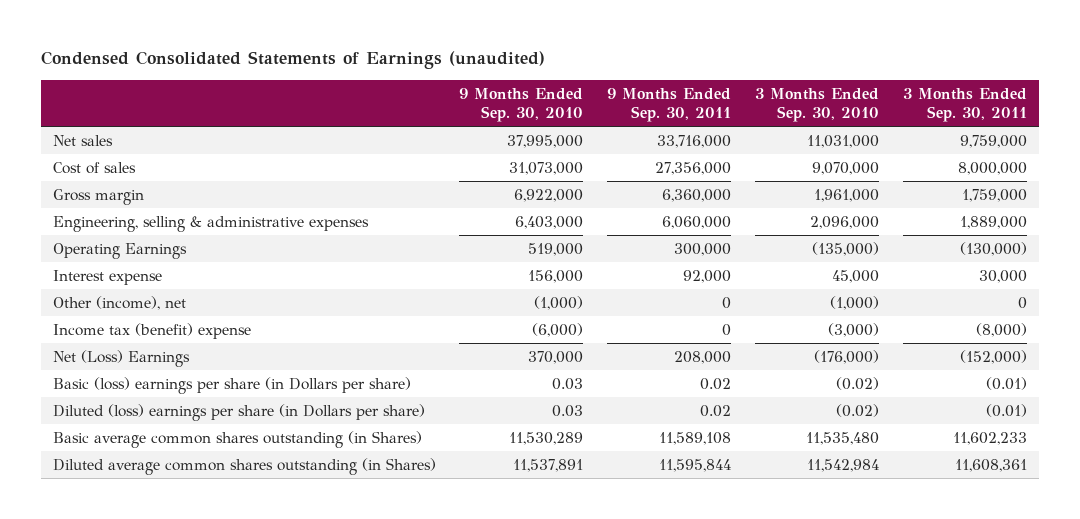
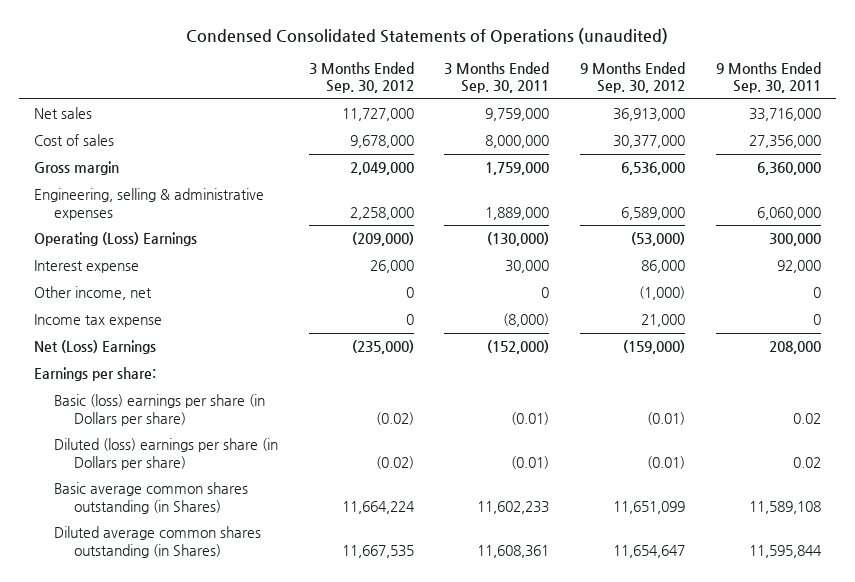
- Condensed Consolidated Statements of Earnings (unaudited)
+ Condensed Consolidated Statements of Operations (unaudited)
- | 9 Months Ended Sep. 30, 2010 | 9 Months Ended Sep. 30, 2011 | 3 Months Ended Sep. 30, 2010 | 3 Months Ended Sep. 30, 2011
+ | 3 Months Ended Sep. 30, 2012 | 3 Months Ended Sep. 30, 2011 | 9 Months Ended Sep. 30, 2012 | 9 Months Ended Sep. 30, 2011
- Operating Earnings | 519,000 | 300,000 | (135,000) | (130,000)
+ Operating (Loss) Earnings | (209,000) | (130,000) | (53,000) | 300,000
- Other (income), net | (1,000) | 0 | (1,000) | 0
- Income tax (benefit) expense | (6,000) | 0 | (3,000) | (8,000)
+ Other income, net | 0 | 0 | (1,000) | 0
+ Income tax expense | 0 | (8,000) | 21,000 | 0
+ Earnings per share:

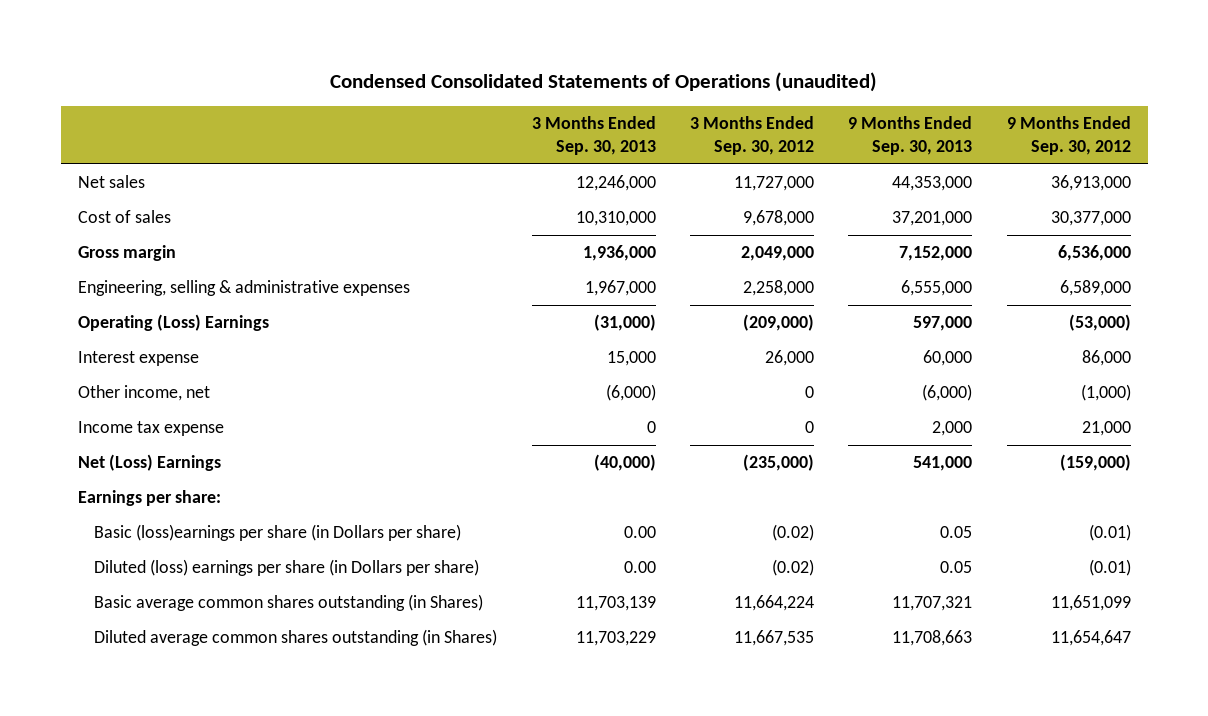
- | 3 Months Ended Sep. 30, 2012 | 3 Months Ended Sep. 30, 2011 | 9 Months Ended Sep. 30, 2012 | 9 Months Ended Sep. 30, 2011
+ | 3 Months Ended Sep. 30, 2013 | 3 Months Ended Sep. 30, 2012 | 9 Months Ended Sep. 30, 2013 | 9 Months Ended Sep. 30, 2012
- Basic (loss) earnings per share (in Dollars per share) | (0.02) | (0.01) | (0.01) | 0.02
+ Basic (loss)earnings per share (in Dollars per share) | 0.00 | (0.02) | 0.05 | (0.01)

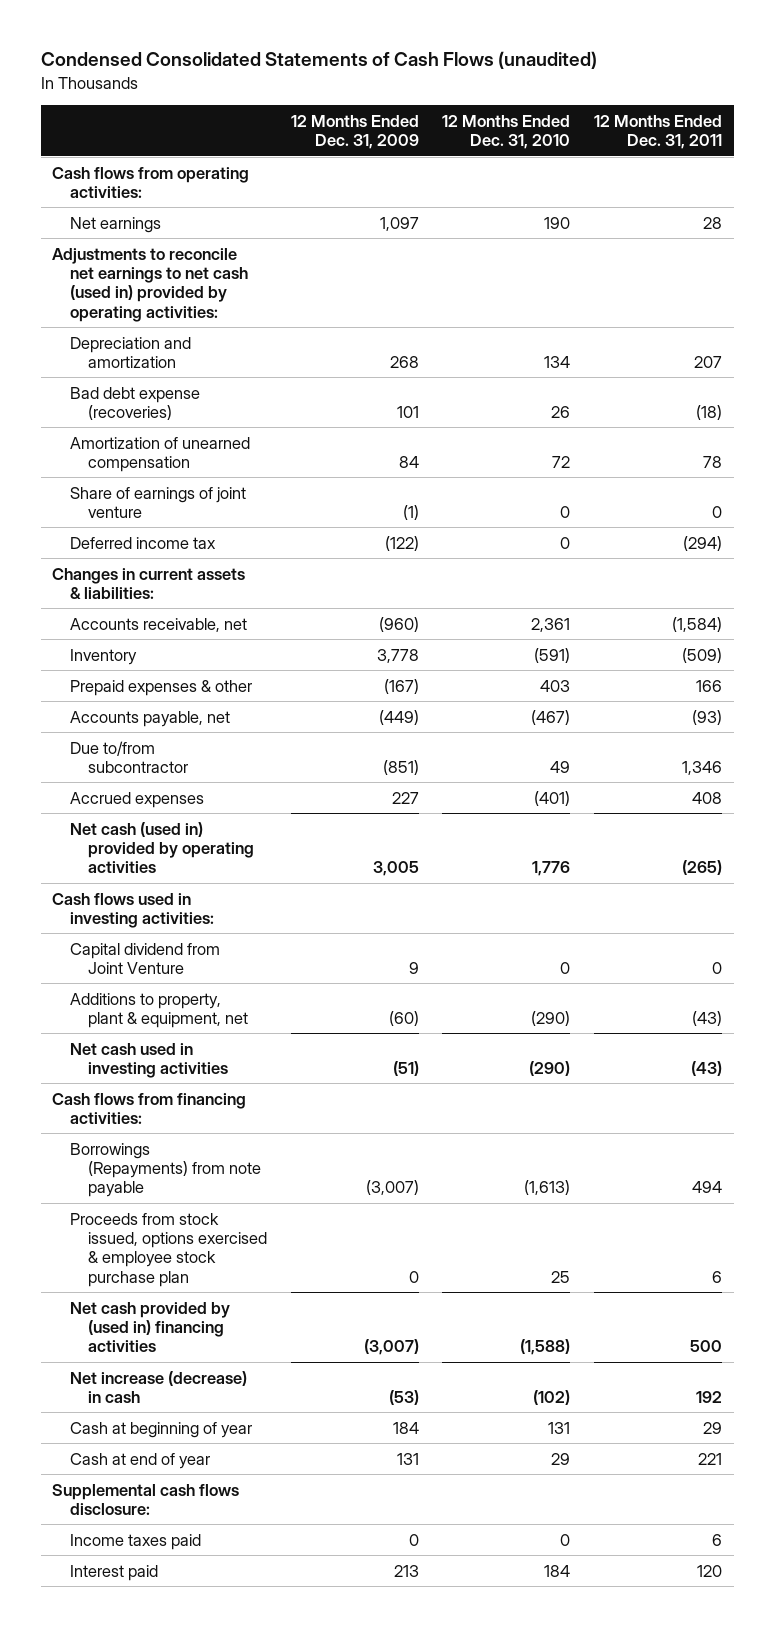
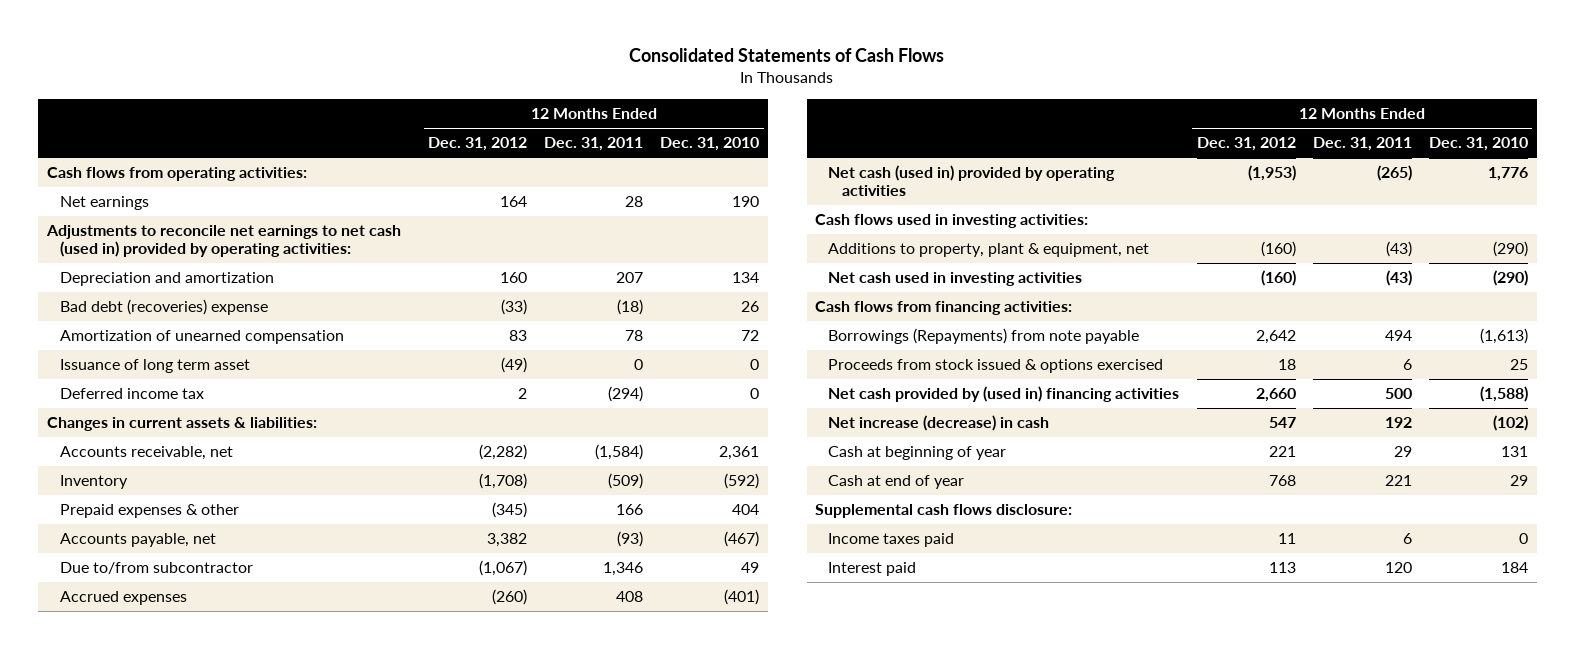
- Condensed Consolidated Statements of Cash Flows (unaudited)
+ Consolidated Statements of Cash Flows
- | 12 Months Ended Dec. 31, 2009 | 12 Months Ended Dec. 31, 2010 | 12 Months Ended Dec. 31, 2011
+ | 12 Months Ended Dec. 31, 2012 | 12 Months Ended Dec. 31, 2011 | 12 Months Ended Dec. 31, 2010
- Bad debt expense (recoveries) | 101 | 26 | (18)
+ Bad debt (recoveries) expense | (33) | (18) | 26
- Share of earnings of joint venture | (1) | 0 | 0
+ Issuance of long term asset | (49) | 0 | 0
- Inventory | 3,778 | (591) | (509)
- Prepaid expenses & other | (167) | 403 | 166
+ Inventory | (1,708) | (509) | (592)
+ Prepaid expenses & other | (345) | 166 | 404
- Capital dividend from Joint Venture | 9 | 0 | 0
- Proceeds from stock issued, options exercised & employee stock purchase plan | 0 | 25 | 6
+ Proceeds from stock issued & options exercised | 18 | 6 | 25

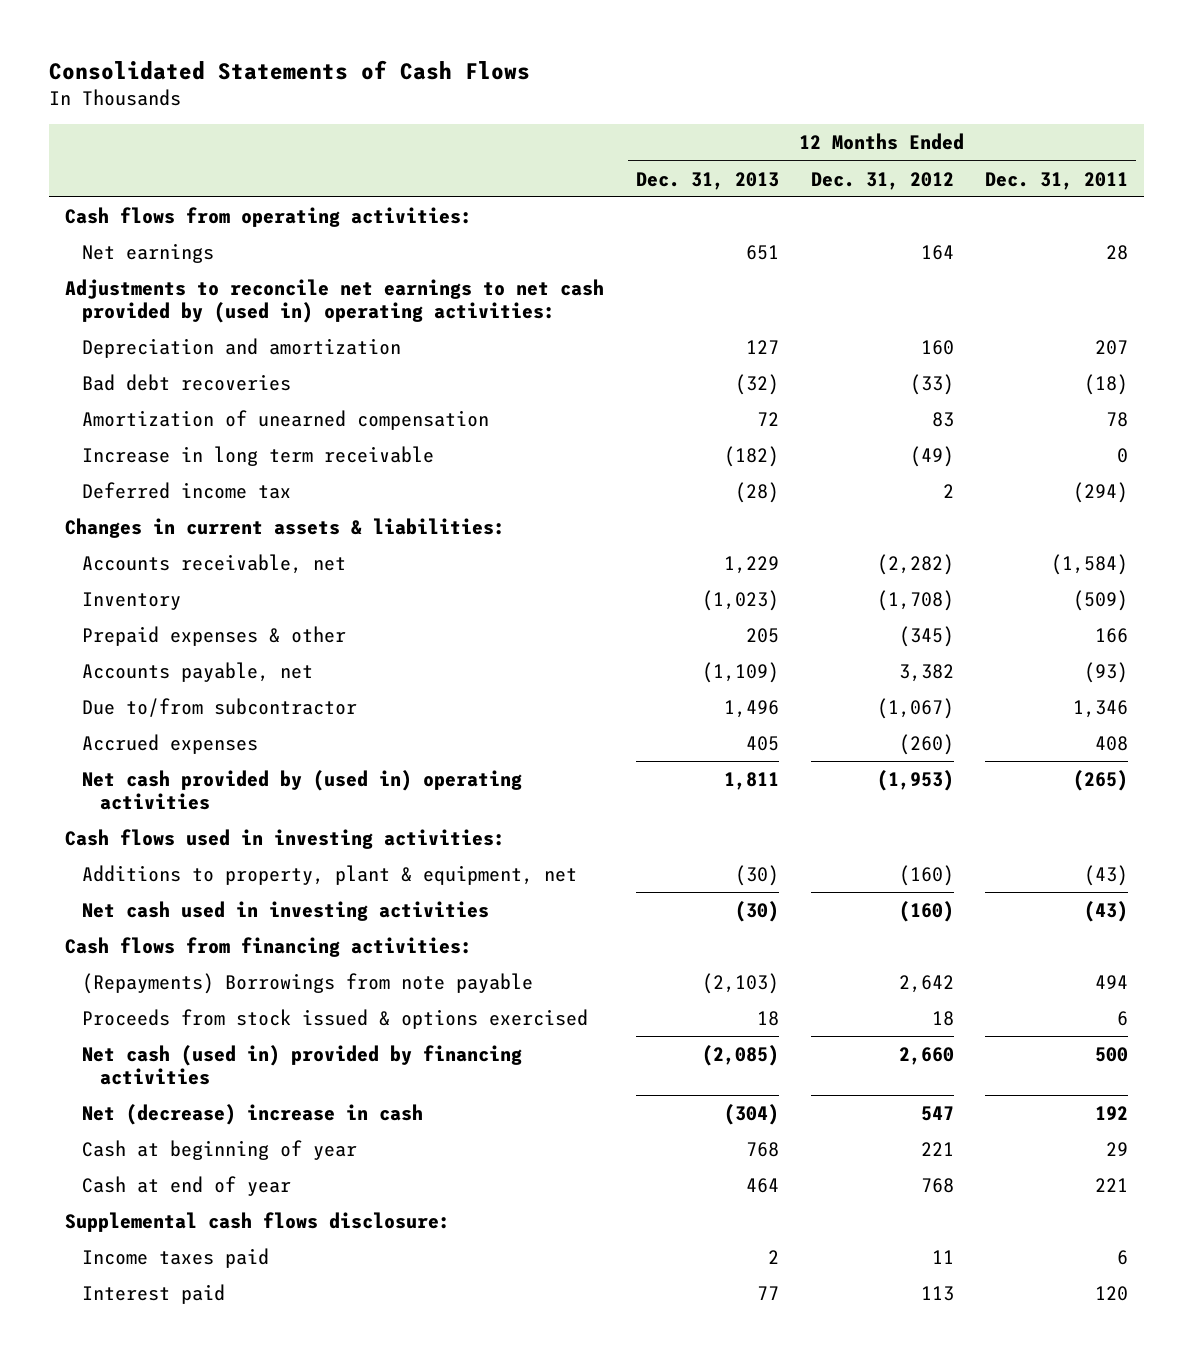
- | 12 Months Ended Dec. 31, 2012 | 12 Months Ended Dec. 31, 2011 | 12 Months Ended Dec. 31, 2010
+ | 12 Months Ended Dec. 31, 2013 | 12 Months Ended Dec. 31, 2012 | 12 Months Ended Dec. 31, 2011
- Adjustments to reconcile net earnings to net cash (used in) provided by operating activities:
+ Adjustments to reconcile net earnings to net cash provided by (used in) operating activities:
- Bad debt (recoveries) expense | (33) | (18) | 26
+ Bad debt recoveries | (32) | (33) | (18)
- Issuance of long term asset | (49) | 0 | 0
+ Increase in long term receivable | (182) | (49) | 0
- Net cash (used in) provided by operating activities | (1,953) | (265) | 1,776
+ Net cash provided by (used in) operating activities | 1,811 | (1,953) | (265)
- Borrowings (Repayments) from note payable | 2,642 | 494 | (1,613)
+ (Repayments) Borrowings from note payable | (2,103) | 2,642 | 494
- Net cash provided by (used in) financing activities | 2,660 | 500 | (1,588)
- Net increase (decrease) in cash | 547 | 192 | (102)
+ Net cash (used in) provided by financing activities | (2,085) | 2,660 | 500
+ Net (decrease) increase in cash | (304) | 547 | 192

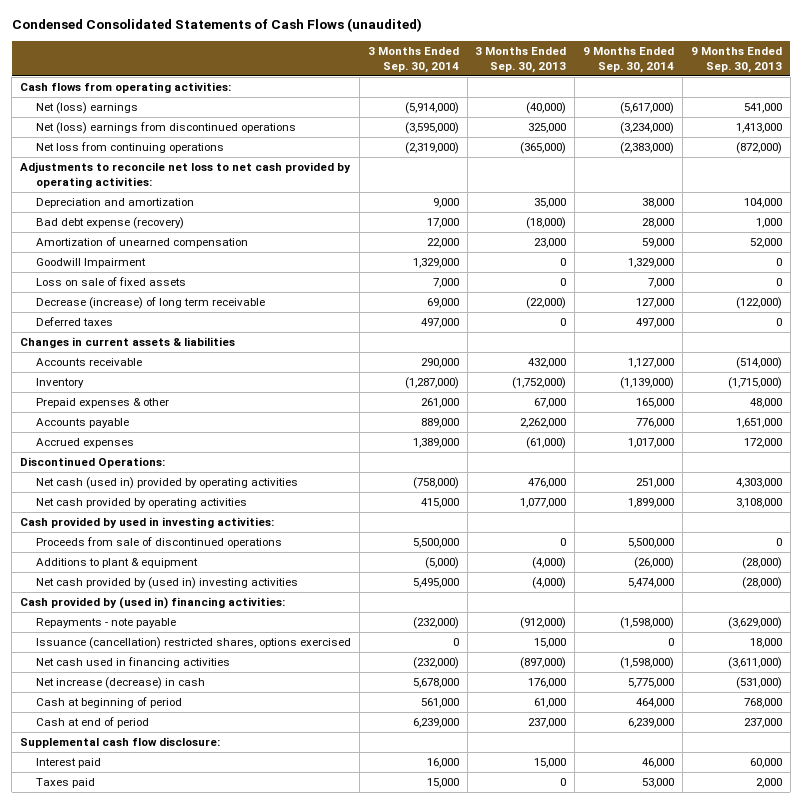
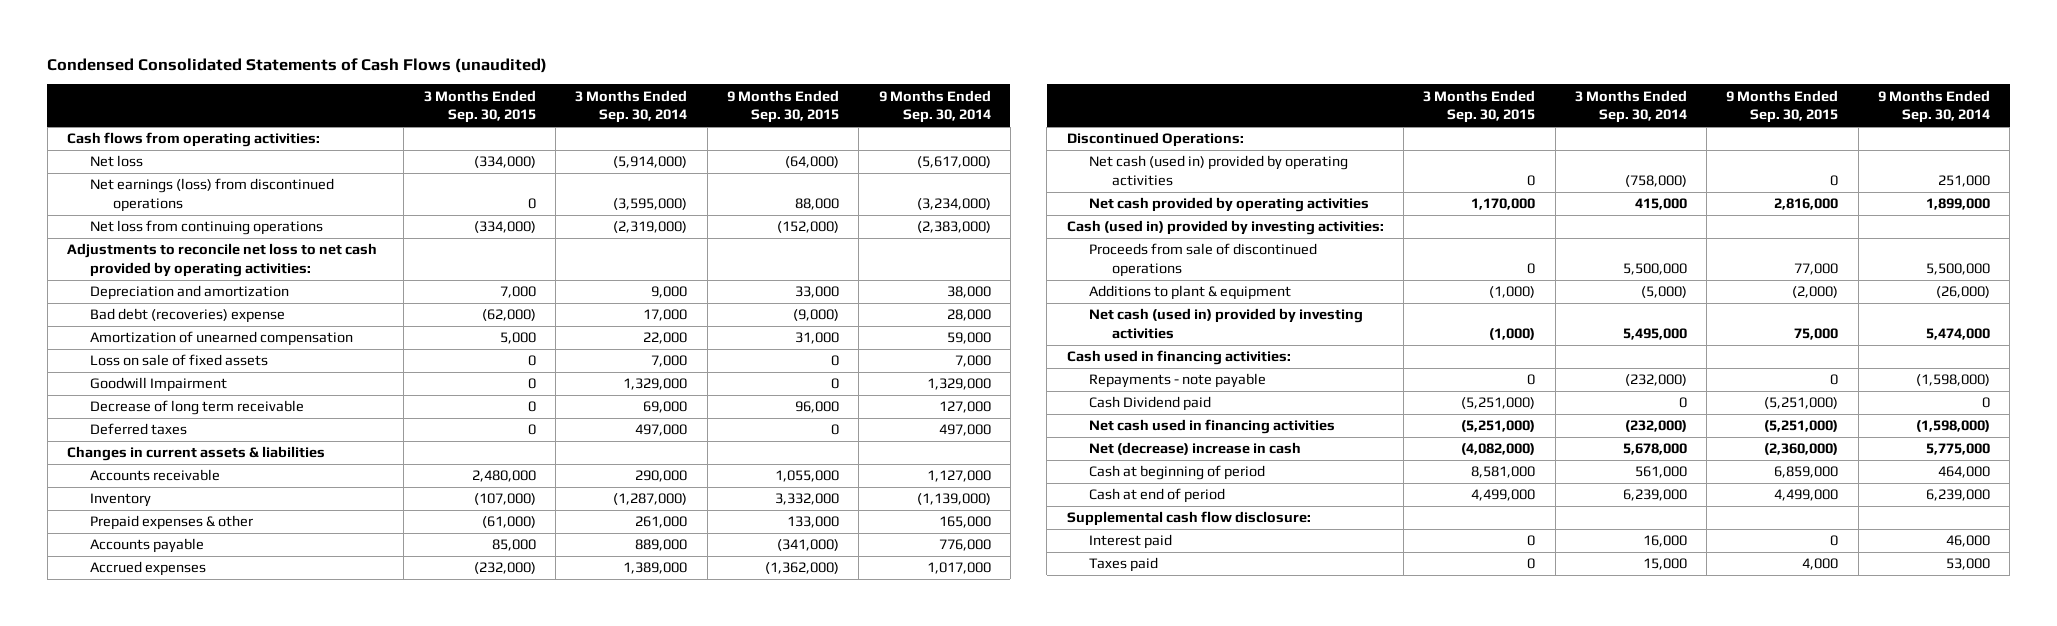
- | 3 Months Ended Sep. 30, 2014 | 3 Months Ended Sep. 30, 2013 | 9 Months Ended Sep. 30, 2014 | 9 Months Ended Sep. 30, 2013
+ | 3 Months Ended Sep. 30, 2015 | 3 Months Ended Sep. 30, 2014 | 9 Months Ended Sep. 30, 2015 | 9 Months Ended Sep. 30, 2014
- Net (loss) earnings | (5,914,000) | (40,000) | (5,617,000) | 541,000
- Net (loss) earnings from discontinued operations | (3,595,000) | 325,000 | (3,234,000) | 1,413,000
+ Net loss | (334,000) | (5,914,000) | (64,000) | (5,617,000)
+ Net earnings (loss) from discontinued operations | 0 | (3,595,000) | 88,000 | (3,234,000)
- Bad debt expense (recovery) | 17,000 | (18,000) | 28,000 | 1,000
+ Bad debt (recoveries) expense | (62,000) | 17,000 | (9,000) | 28,000
- Decrease (increase) of long term receivable | 69,000 | (22,000) | 127,000 | (122,000)
moved down: Goodwill Impairment | 0 | 1,329,000 | 0 | 1,329,000
+ Decrease of long term receivable | 0 | 69,000 | 96,000 | 127,000
- Cash provided by used in investing activities:
+ Cash (used in) provided by investing activities:
- Net cash provided by (used in) investing activities | 5,495,000 | (4,000) | 5,474,000 | (28,000)
- Cash provided by (used in) financing activities:
+ Net cash (used in) provided by investing activities | (1,000) | 5,495,000 | 75,000 | 5,474,000
+ Cash used in financing activities:
- Issuance (cancellation) restricted shares, options exercised | 0 | 15,000 | 0 | 18,000
+ Cash Dividend paid | (5,251,000) | 0 | (5,251,000) | 0
- Net increase (decrease) in cash | 5,678,000 | 176,000 | 5,775,000 | (531,000)
+ Net (decrease) increase in cash | (4,082,000) | 5,678,000 | (2,360,000) | 5,775,000

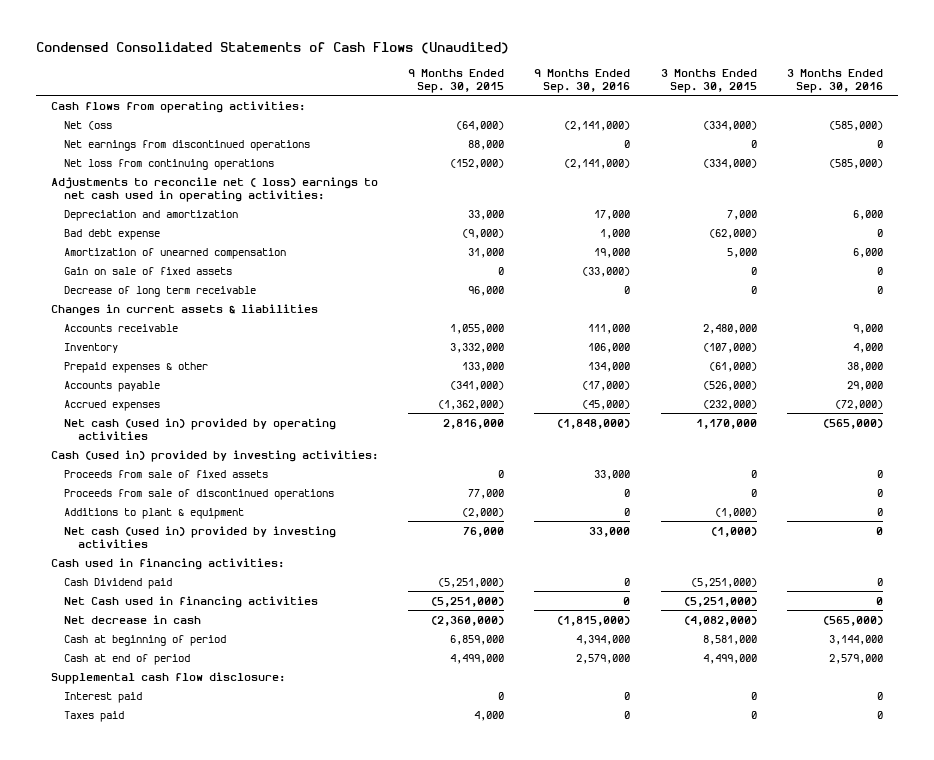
- Condensed Consolidated Statements of Cash Flows (unaudited)
+ Condensed Consolidated Statements of Cash Flows (Unaudited)
- | 3 Months Ended Sep. 30, 2015 | 3 Months Ended Sep. 30, 2014 | 9 Months Ended Sep. 30, 2015 | 9 Months Ended Sep. 30, 2014
+ | 9 Months Ended Sep. 30, 2015 | 9 Months Ended Sep. 30, 2016 | 3 Months Ended Sep. 30, 2015 | 3 Months Ended Sep. 30, 2016
- Net loss | (334,000) | (5,914,000) | (64,000) | (5,617,000)
- Net earnings (loss) from discontinued operations | 0 | (3,595,000) | 88,000 | (3,234,000)
+ Net (oss | (64,000) | (2,141,000) | (334,000) | (585,000)
+ Net earnings from discontinued operations | 88,000 | 0 | 0 | 0
- Adjustments to reconcile net loss to net cash provided by operating activities:
+ Adjustments to reconcile net ( loss) earnings to net cash used in operating activities:
- Bad debt (recoveries) expense | (62,000) | 17,000 | (9,000) | 28,000
+ Bad debt expense | (9,000) | 1,000 | (62,000) | 0
- Loss on sale of fixed assets | 0 | 7,000 | 0 | 7,000
- Goodwill Impairment | 0 | 1,329,000 | 0 | 1,329,000
+ Gain on sale of fixed assets | 0 | (33,000) | 0 | 0
- Deferred taxes | 0 | 497,000 | 0 | 497,000
- Accounts payable | 85,000 | 889,000 | (341,000) | 776,000
+ Accounts payable | (341,000) | (17,000) | (526,000) | 29,000
- Discontinued Operations:
- Net cash (used in) provided by operating activities | 0 | (758,000) | 0 | 251,000
- Net cash provided by operating activities | 1,170,000 | 415,000 | 2,816,000 | 1,899,000
+ Net cash (used in) provided by operating activities | 2,816,000 | (1,848,000) | 1,170,000 | (565,000)
+ Proceeds from sale of fixed assets | 0 | 33,000 | 0 | 0
- Net cash (used in) provided by investing activities | (1,000) | 5,495,000 | 75,000 | 5,474,000
+ Net cash (used in) provided by investing activities | 76,000 | 33,000 | (1,000) | 0
- Repayments - note payable | 0 | (232,000) | 0 | (1,598,000)
- Net cash used in financing activities | (5,251,000) | (232,000) | (5,251,000) | (1,598,000)
- Net (decrease) increase in cash | (4,082,000) | 5,678,000 | (2,360,000) | 5,775,000
+ Net Cash used in financing activities | (5,251,000) | 0 | (5,251,000) | 0
+ Net decrease in cash | (2,360,000) | (1,815,000) | (4,082,000) | (565,000)

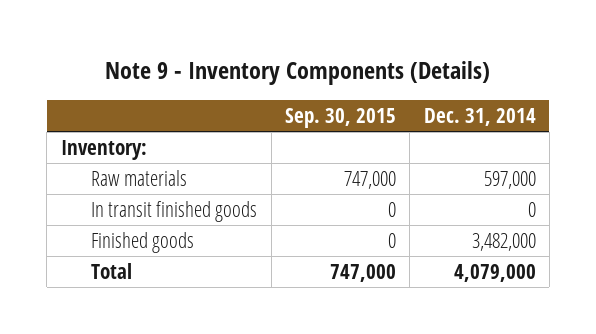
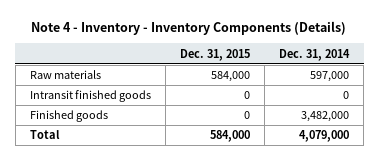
- Note 9 - Inventory Components (Details)
+ Note 4 - Inventory - Inventory Components (Details)
- | Sep. 30, 2015 | Dec. 31, 2014
+ | Dec. 31, 2015 | Dec. 31, 2014
- Inventory:
- In transit finished goods | 0 | 0
+ Intransit finished goods | 0 | 0

